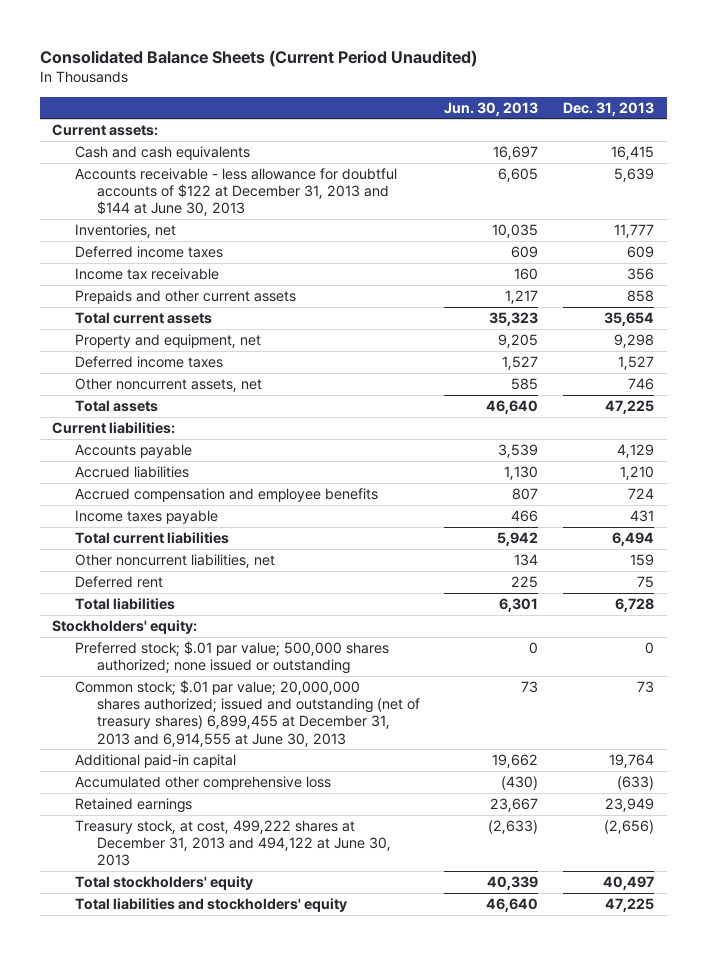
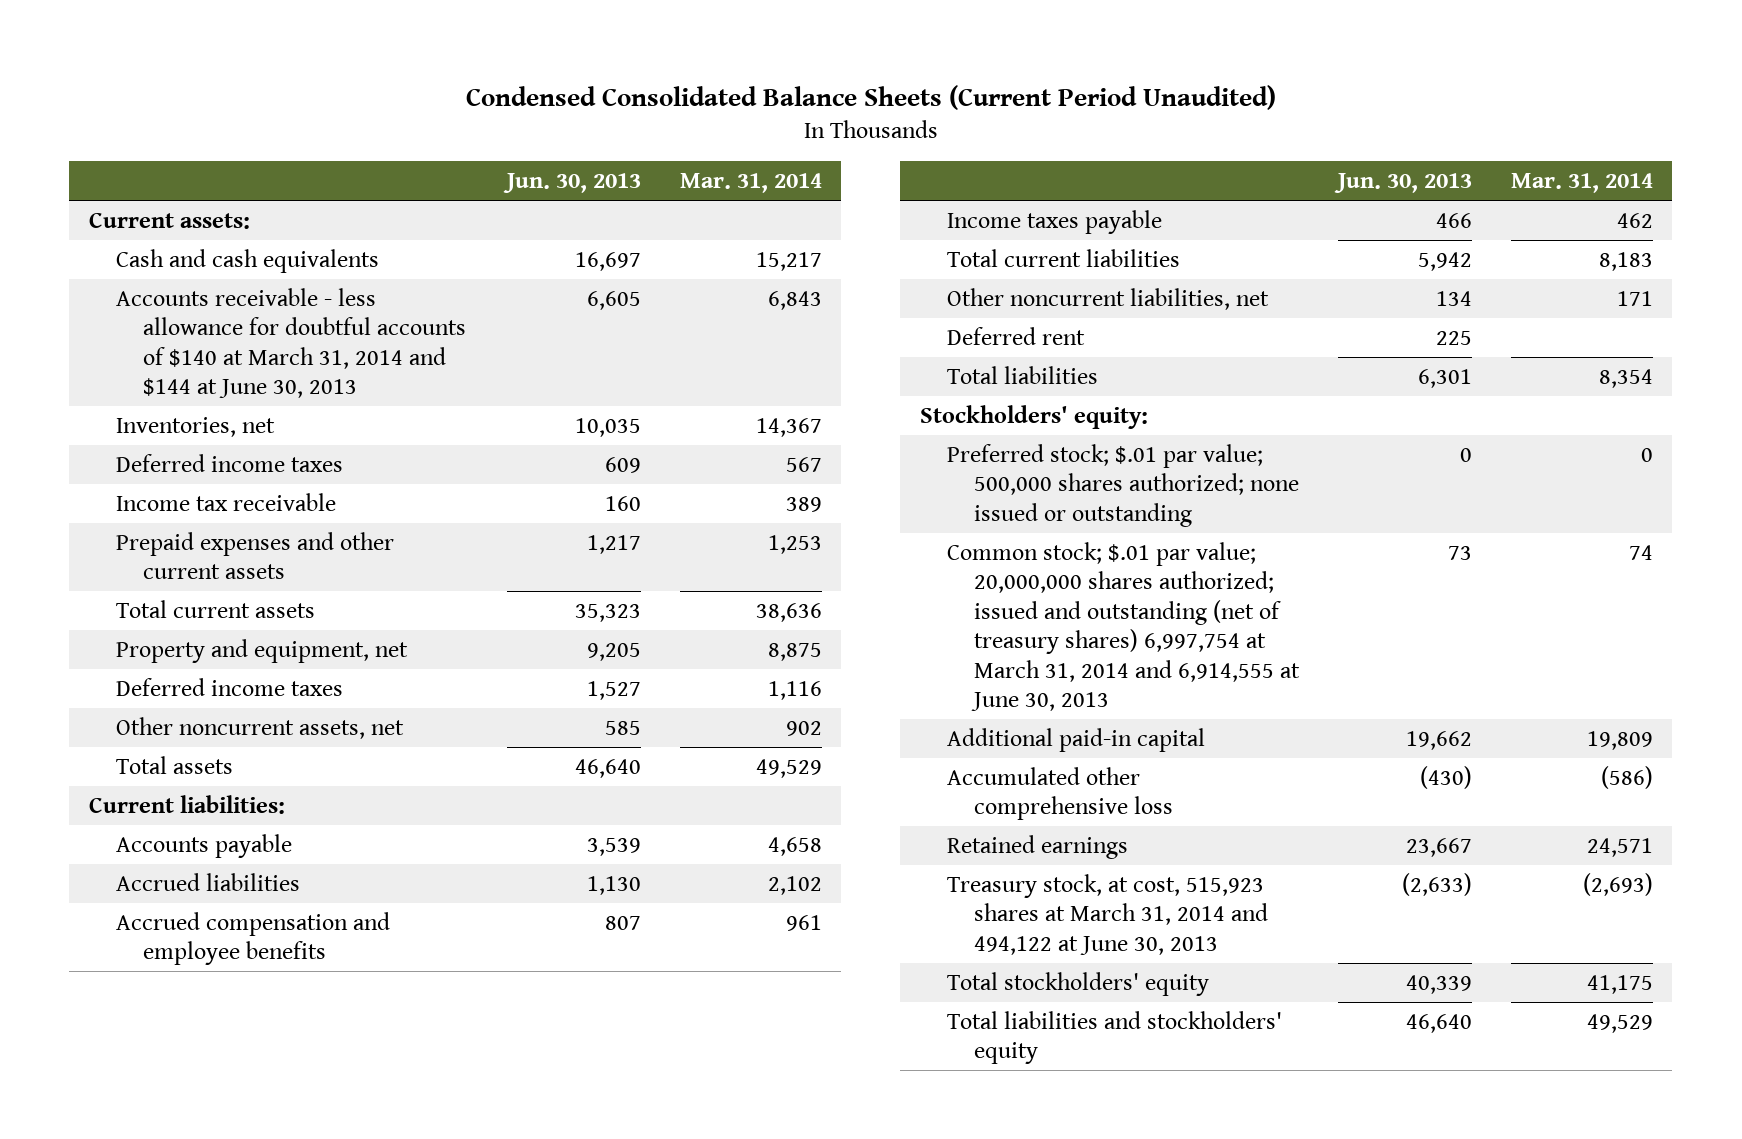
- Consolidated Balance Sheets (Current Period Unaudited)
+ Condensed Consolidated Balance Sheets (Current Period Unaudited)
- | Jun. 30, 2013 | Dec. 31, 2013
+ | Jun. 30, 2013 | Mar. 31, 2014
- Accounts receivable - less allowance for doubtful accounts of $122 at December 31, 2013 and $144 at June 30, 2013 | 6,605 | 5,639
+ Accounts receivable - less allowance for doubtful accounts of $140 at March 31, 2014 and $144 at June 30, 2013 | 6,605 | 6,843
- Prepaids and other current assets | 1,217 | 858
+ Prepaid expenses and other current assets | 1,217 | 1,253
- Common stock; $.01 par value; 20,000,000 shares authorized; issued and outstanding (net of treasury shares) 6,899,455 at December 31, 2013 and 6,914,555 at June 30, 2013 | 73 | 73
+ Common stock; $.01 par value; 20,000,000 shares authorized; issued and outstanding (net of treasury shares) 6,997,754 at March 31, 2014 and 6,914,555 at June 30, 2013 | 73 | 74
- Treasury stock, at cost, 499,222 shares at December 31, 2013 and 494,122 at June 30, 2013 | (2,633) | (2,656)
+ Treasury stock, at cost, 515,923 shares at March 31, 2014 and 494,122 at June 30, 2013 | (2,633) | (2,693)

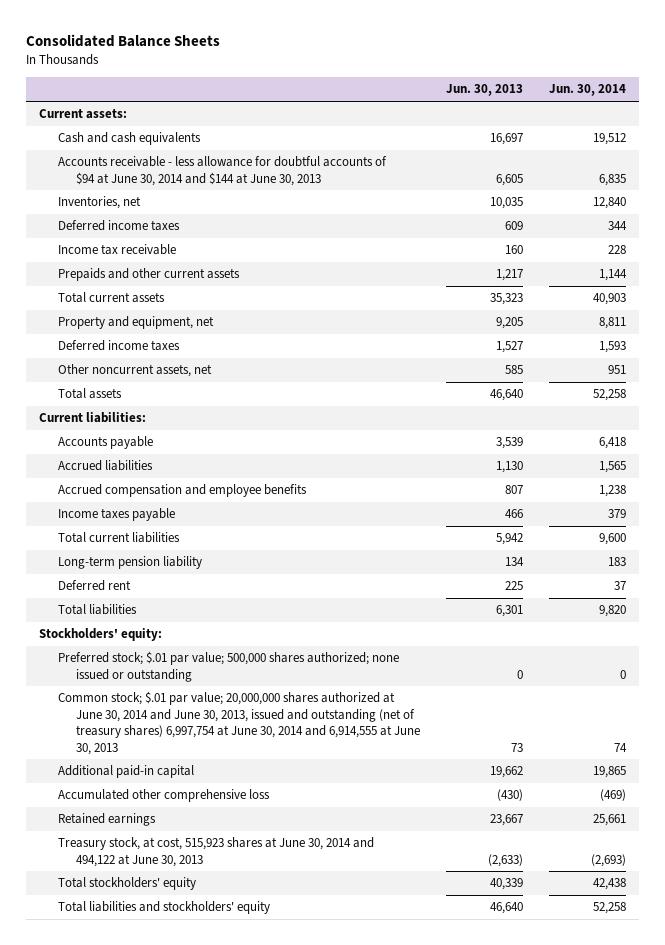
- Condensed Consolidated Balance Sheets (Current Period Unaudited)
+ Consolidated Balance Sheets
- | Jun. 30, 2013 | Mar. 31, 2014
+ | Jun. 30, 2013 | Jun. 30, 2014
- Accounts receivable - less allowance for doubtful accounts of $140 at March 31, 2014 and $144 at June 30, 2013 | 6,605 | 6,843
+ Accounts receivable - less allowance for doubtful accounts of $94 at June 30, 2014 and $144 at June 30, 2013 | 6,605 | 6,835
- Prepaid expenses and other current assets | 1,217 | 1,253
+ Prepaids and other current assets | 1,217 | 1,144
- Other noncurrent liabilities, net | 134 | 171
+ Long-term pension liability | 134 | 183
- Common stock; $.01 par value; 20,000,000 shares authorized; issued and outstanding (net of treasury shares) 6,997,754 at March 31, 2014 and 6,914,555 at June 30, 2013 | 73 | 74
+ Common stock; $.01 par value; 20,000,000 shares authorized at June 30, 2014 and June 30, 2013, issued and outstanding (net of treasury shares) 6,997,754 at June 30, 2014 and 6,914,555 at June 30, 2013 | 73 | 74
- Treasury stock, at cost, 515,923 shares at March 31, 2014 and 494,122 at June 30, 2013 | (2,633) | (2,693)
+ Treasury stock, at cost, 515,923 shares at June 30, 2014 and 494,122 at June 30, 2013 | (2,633) | (2,693)

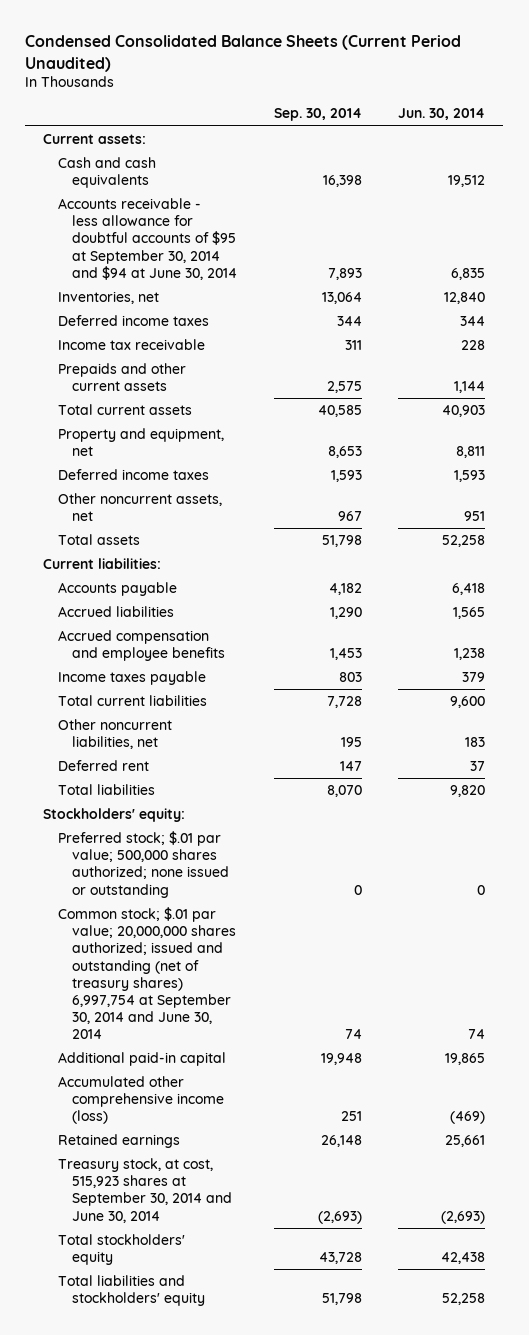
- Consolidated Balance Sheets
+ Condensed Consolidated Balance Sheets (Current Period Unaudited)
- | Jun. 30, 2013 | Jun. 30, 2014
+ | Sep. 30, 2014 | Jun. 30, 2014
- Accounts receivable - less allowance for doubtful accounts of $94 at June 30, 2014 and $144 at June 30, 2013 | 6,605 | 6,835
+ Accounts receivable - less allowance for doubtful accounts of $95 at September 30, 2014 and $94 at June 30, 2014 | 7,893 | 6,835
- Long-term pension liability | 134 | 183
+ Other noncurrent liabilities, net | 195 | 183
- Common stock; $.01 par value; 20,000,000 shares authorized at June 30, 2014 and June 30, 2013, issued and outstanding (net of treasury shares) 6,997,754 at June 30, 2014 and 6,914,555 at June 30, 2013 | 73 | 74
+ Common stock; $.01 par value; 20,000,000 shares authorized; issued and outstanding (net of treasury shares) 6,997,754 at September 30, 2014 and June 30, 2014 | 74 | 74
- Accumulated other comprehensive loss | (430) | (469)
+ Accumulated other comprehensive income (loss) | 251 | (469)
- Treasury stock, at cost, 515,923 shares at June 30, 2014 and 494,122 at June 30, 2013 | (2,633) | (2,693)
+ Treasury stock, at cost, 515,923 shares at September 30, 2014 and June 30, 2014 | (2,693) | (2,693)

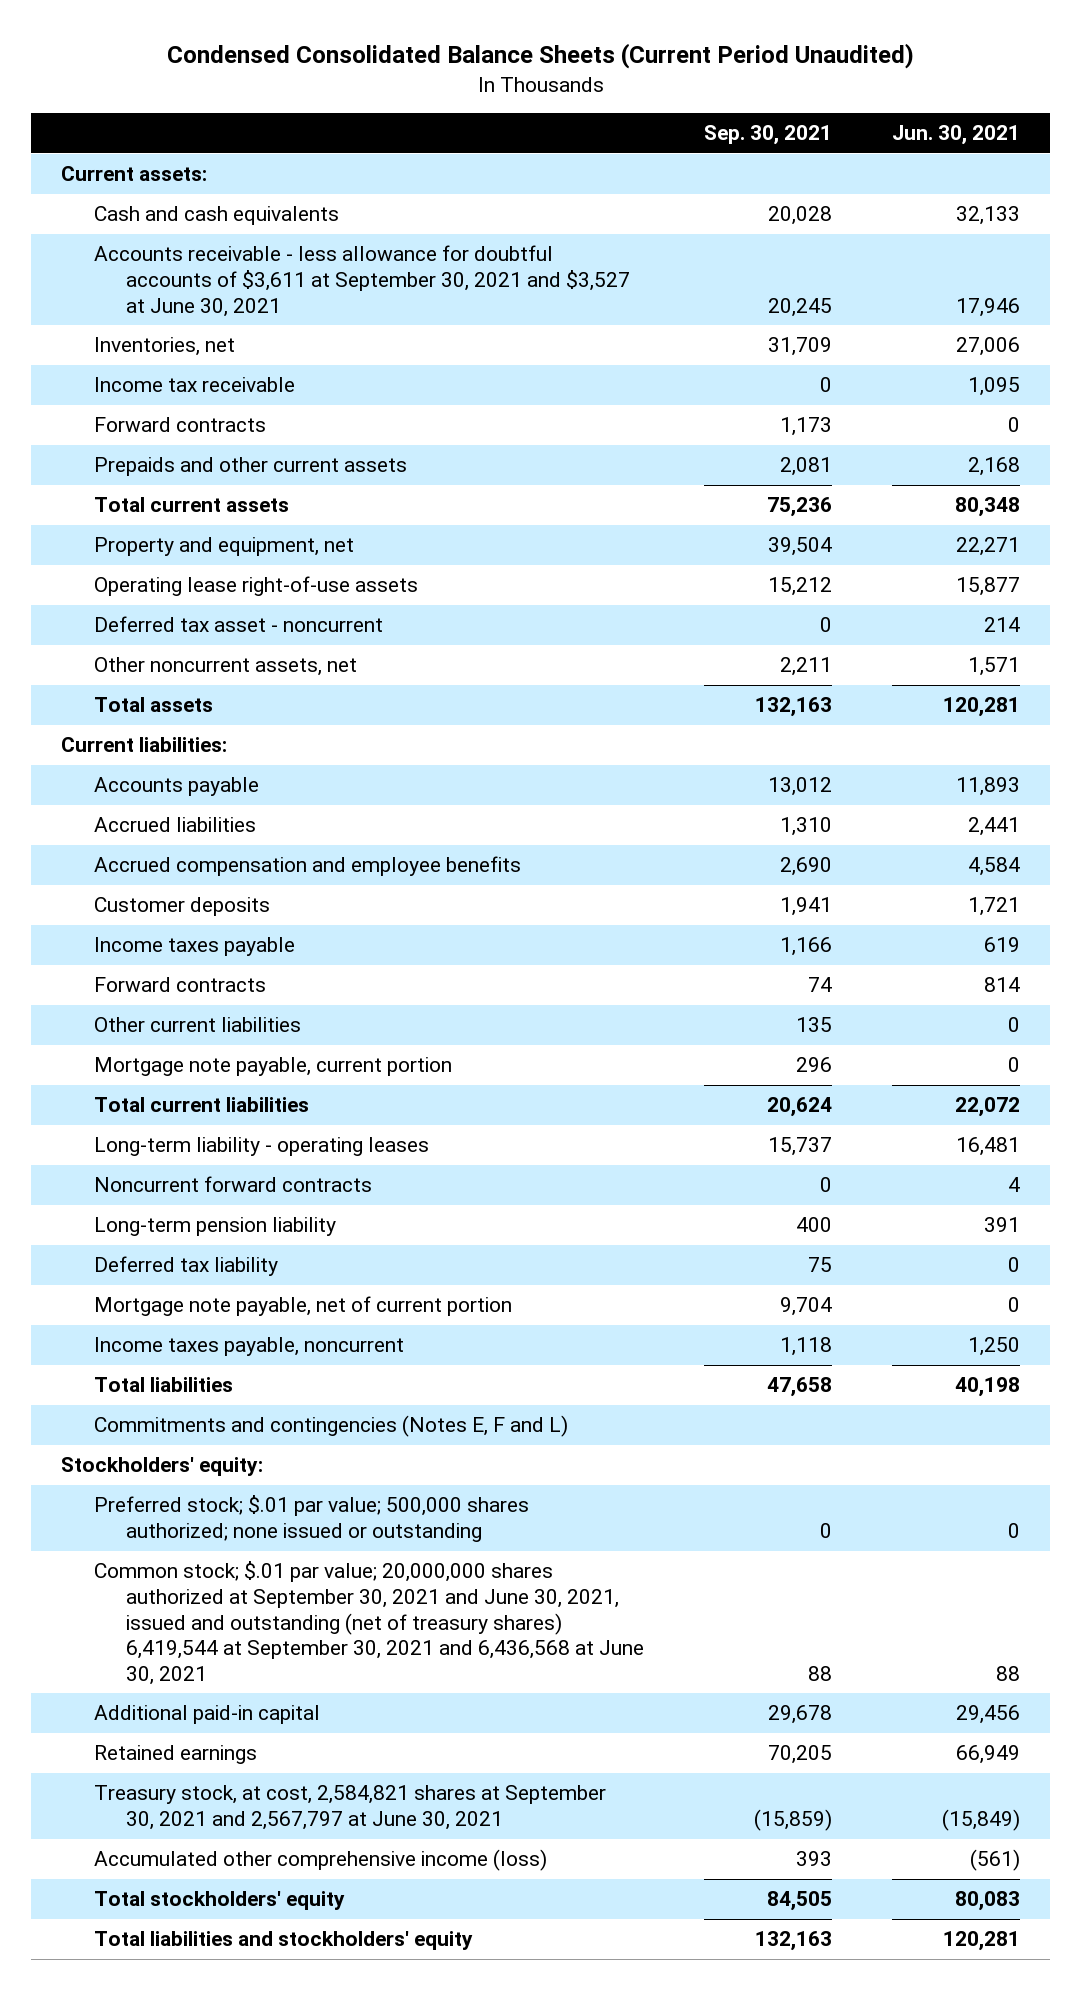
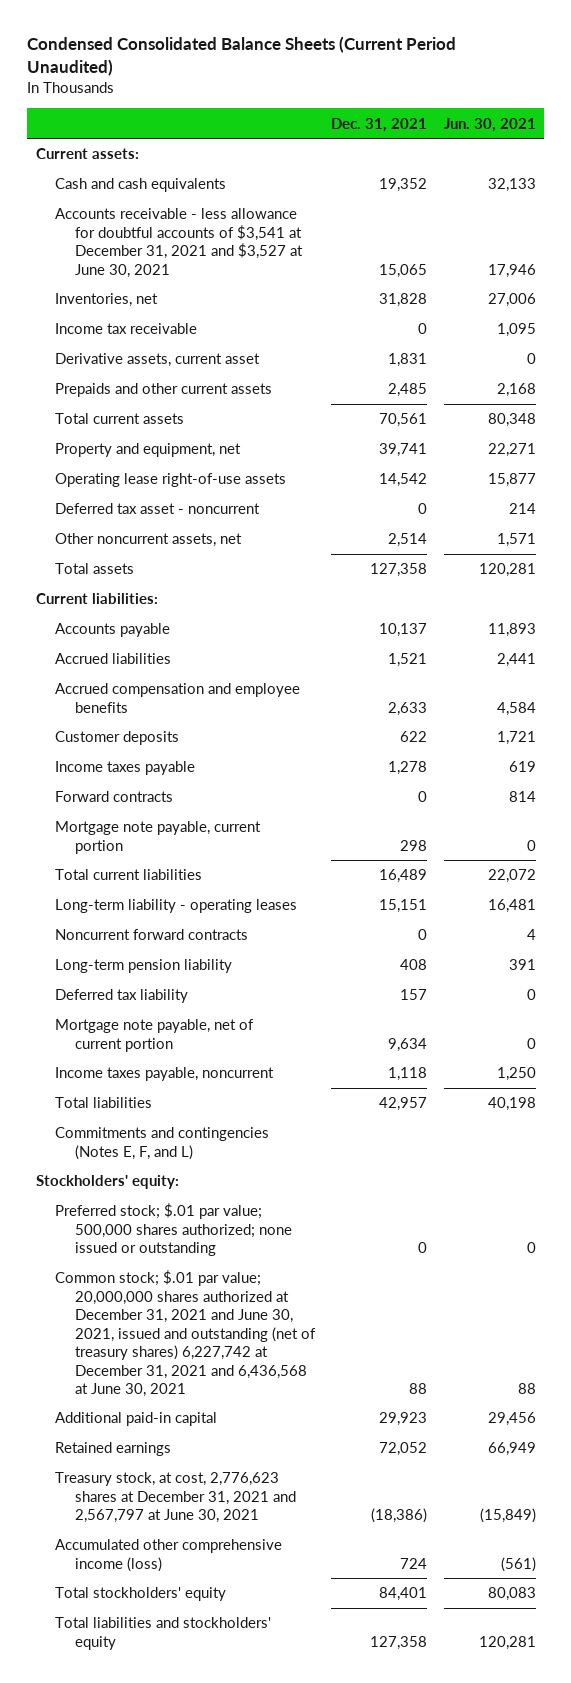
- | Sep. 30, 2021 | Jun. 30, 2021
+ | Dec. 31, 2021 | Jun. 30, 2021
- Accounts receivable - less allowance for doubtful accounts of $3,611 at September 30, 2021 and $3,527 at June 30, 2021 | 20,245 | 17,946
+ Accounts receivable - less allowance for doubtful accounts of $3,541 at December 31, 2021 and $3,527 at June 30, 2021 | 15,065 | 17,946
- Forward contracts | 1,173 | 0
+ Derivative assets, current asset | 1,831 | 0
- Other current liabilities | 135 | 0
- Commitments and contingencies (Notes E, F and L)
+ Commitments and contingencies (Notes E, F, and L)
- Common stock; $.01 par value; 20,000,000 shares authorized at September 30, 2021 and June 30, 2021, issued and outstanding (net of treasury shares) 6,419,544 at September 30, 2021 and 6,436,568 at June 30, 2021 | 88 | 88
+ Common stock; $.01 par value; 20,000,000 shares authorized at December 31, 2021 and June 30, 2021, issued and outstanding (net of treasury shares) 6,227,742 at December 31, 2021 and 6,436,568 at June 30, 2021 | 88 | 88
- Treasury stock, at cost, 2,584,821 shares at September 30, 2021 and 2,567,797 at June 30, 2021 | (15,859) | (15,849)
+ Treasury stock, at cost, 2,776,623 shares at December 31, 2021 and 2,567,797 at June 30, 2021 | (18,386) | (15,849)

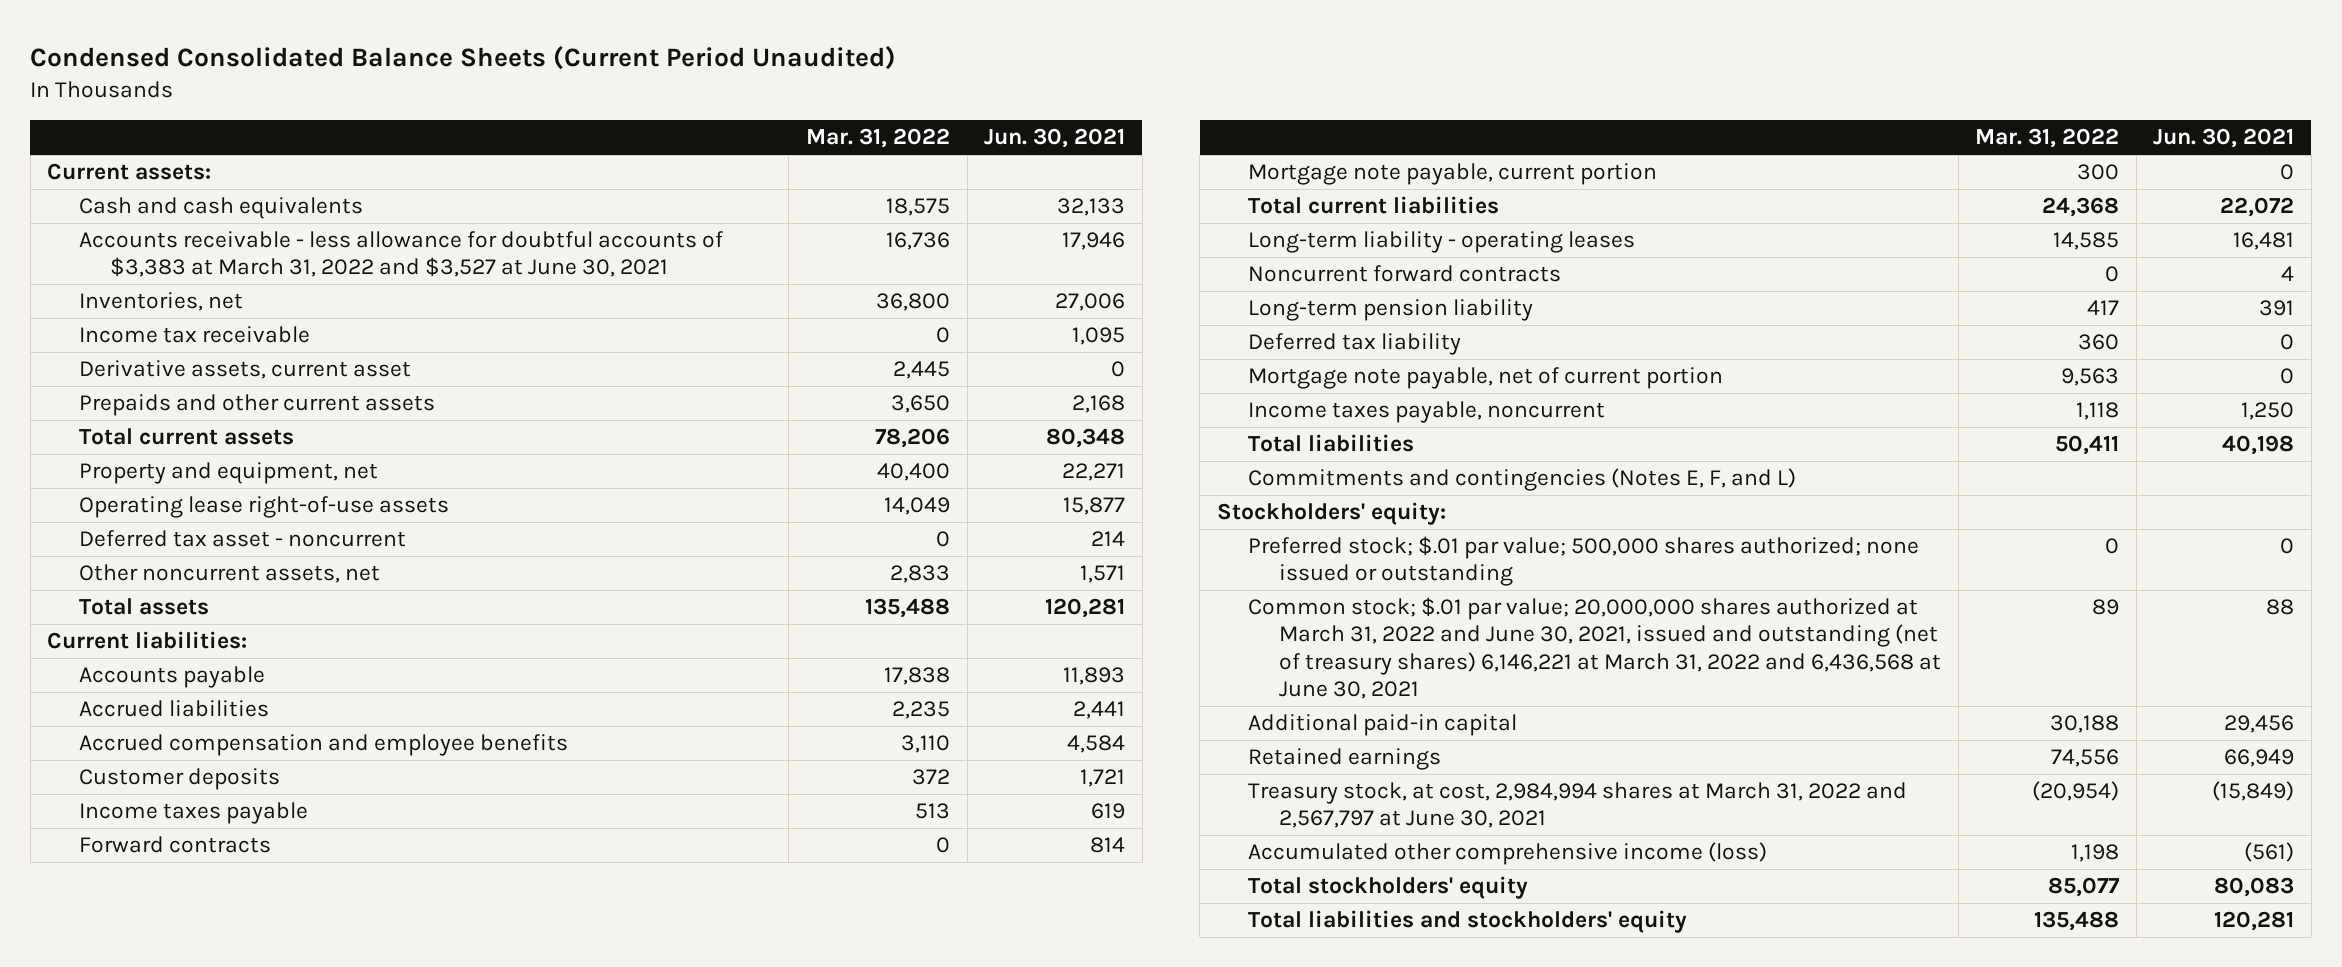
- | Dec. 31, 2021 | Jun. 30, 2021
+ | Mar. 31, 2022 | Jun. 30, 2021
- Accounts receivable - less allowance for doubtful accounts of $3,541 at December 31, 2021 and $3,527 at June 30, 2021 | 15,065 | 17,946
+ Accounts receivable - less allowance for doubtful accounts of $3,383 at March 31, 2022 and $3,527 at June 30, 2021 | 16,736 | 17,946
- Common stock; $.01 par value; 20,000,000 shares authorized at December 31, 2021 and June 30, 2021, issued and outstanding (net of treasury shares) 6,227,742 at December 31, 2021 and 6,436,568 at June 30, 2021 | 88 | 88
+ Common stock; $.01 par value; 20,000,000 shares authorized at March 31, 2022 and June 30, 2021, issued and outstanding (net of treasury shares) 6,146,221 at March 31, 2022 and 6,436,568 at June 30, 2021 | 89 | 88
- Treasury stock, at cost, 2,776,623 shares at December 31, 2021 and 2,567,797 at June 30, 2021 | (18,386) | (15,849)
+ Treasury stock, at cost, 2,984,994 shares at March 31, 2022 and 2,567,797 at June 30, 2021 | (20,954) | (15,849)

